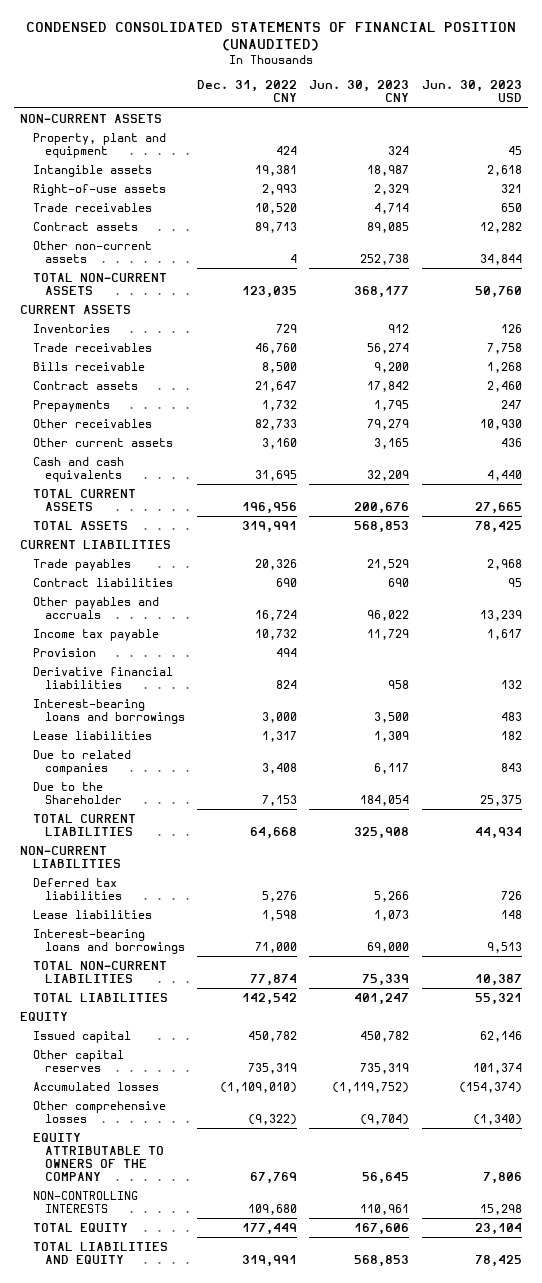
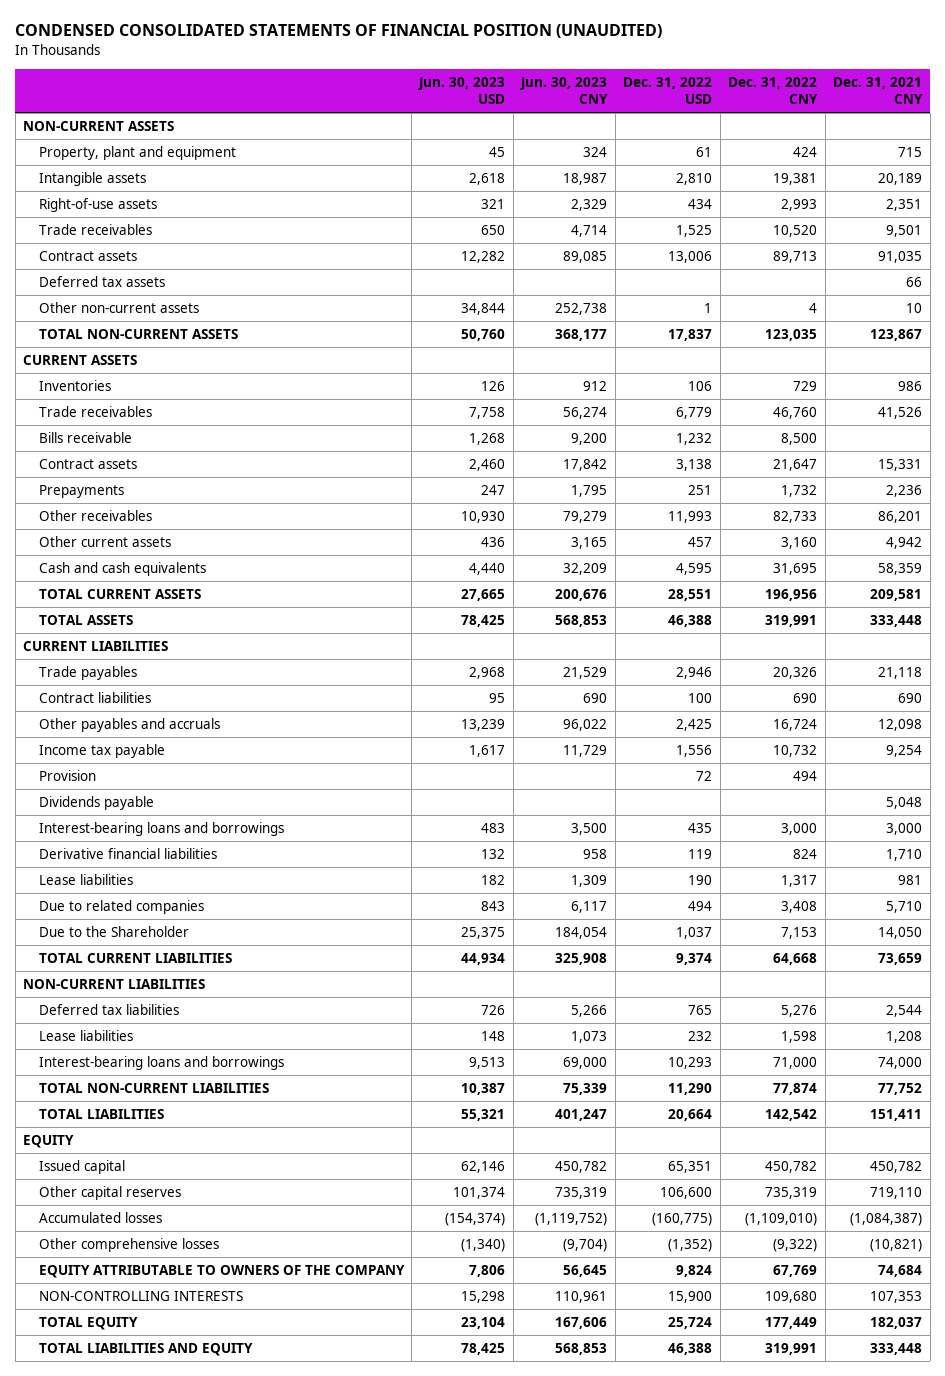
- | Dec. 31, 2022 CNY | Jun. 30, 2023 CNY | Jun. 30, 2023 USD
+ | Jun. 30, 2023 USD | Jun. 30, 2023 CNY | Dec. 31, 2022 USD | Dec. 31, 2022 CNY | Dec. 31, 2021 CNY
+ Deferred tax assets | | | | | 66
+ Dividends payable | | | | | 5,048
moved down: Derivative financial liabilities | 132 | 958 | 119 | 824 | 1,710

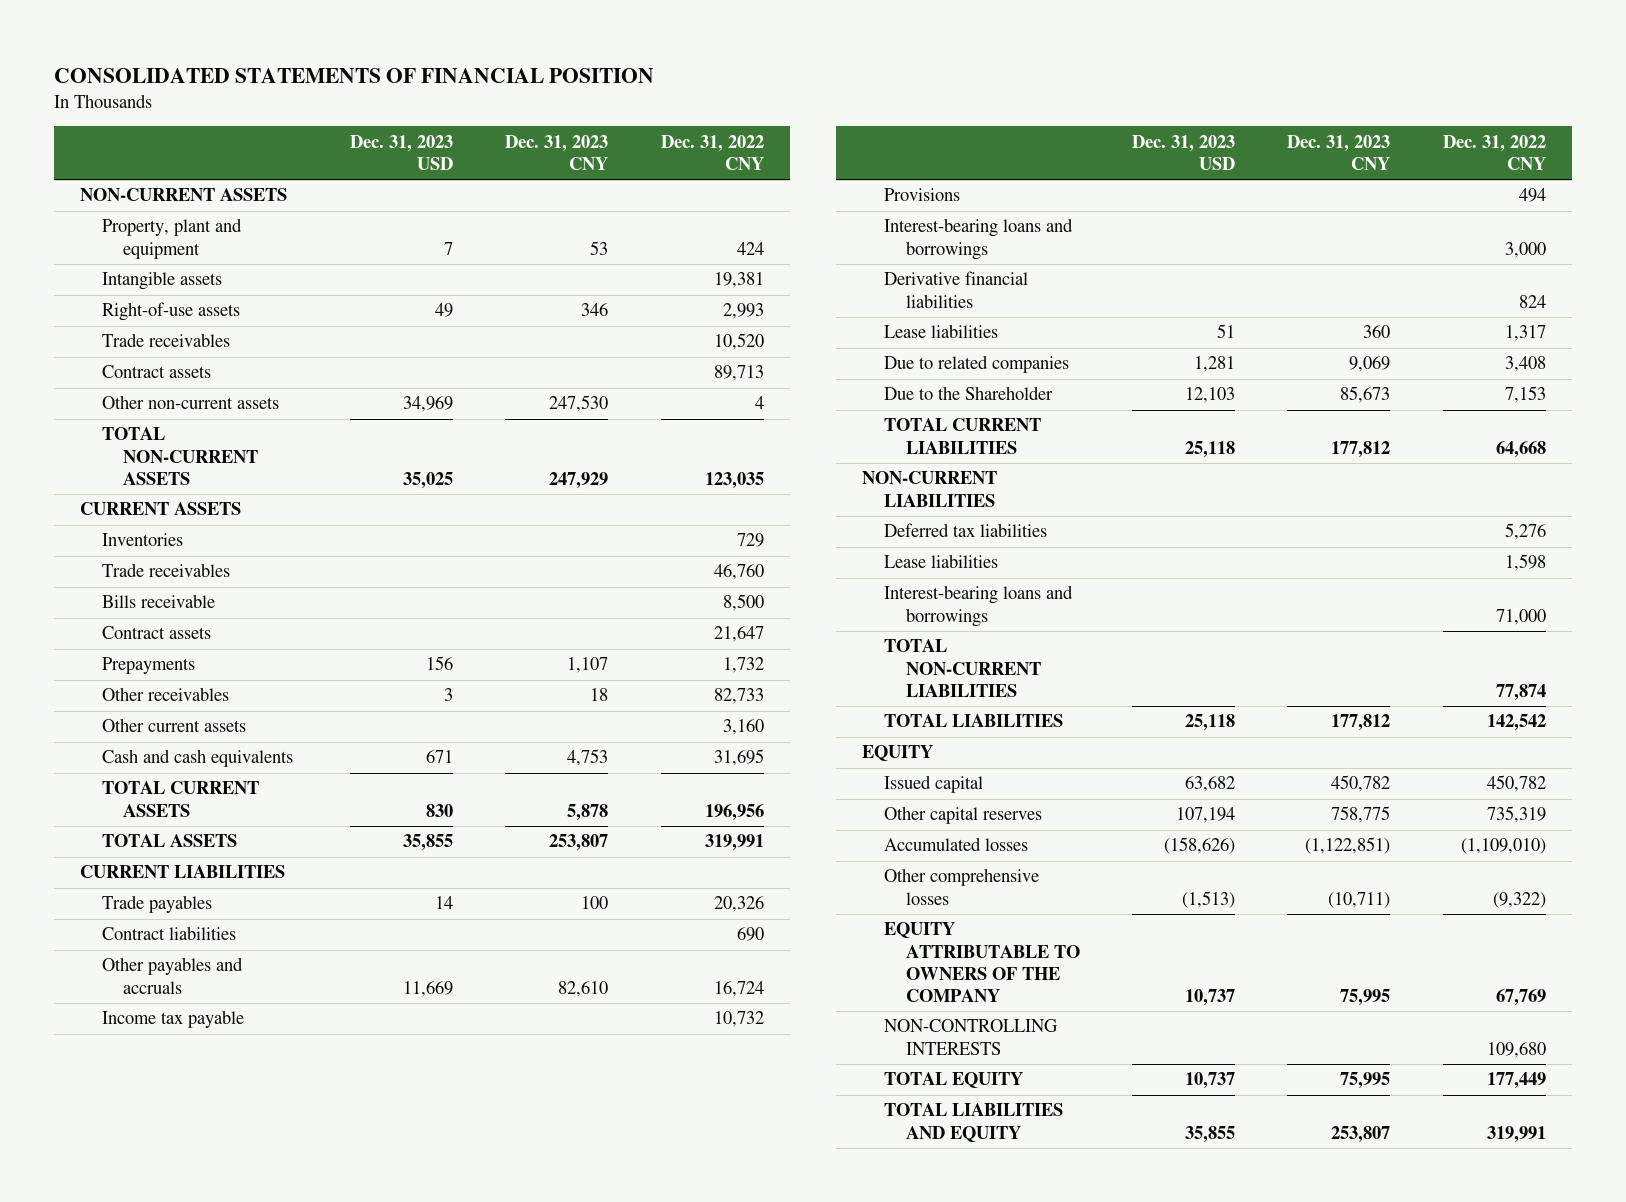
- CONDENSED CONSOLIDATED STATEMENTS OF FINANCIAL POSITION (UNAUDITED)
+ CONSOLIDATED STATEMENTS OF FINANCIAL POSITION
- | Jun. 30, 2023 USD | Jun. 30, 2023 CNY | Dec. 31, 2022 USD | Dec. 31, 2022 CNY | Dec. 31, 2021 CNY
+ | Dec. 31, 2023 USD | Dec. 31, 2023 CNY | Dec. 31, 2022 CNY
- Deferred tax assets | | | | | 66
- Provision | | | 72 | 494 |
- Dividends payable | | | | | 5,048
+ Provisions | | | 494

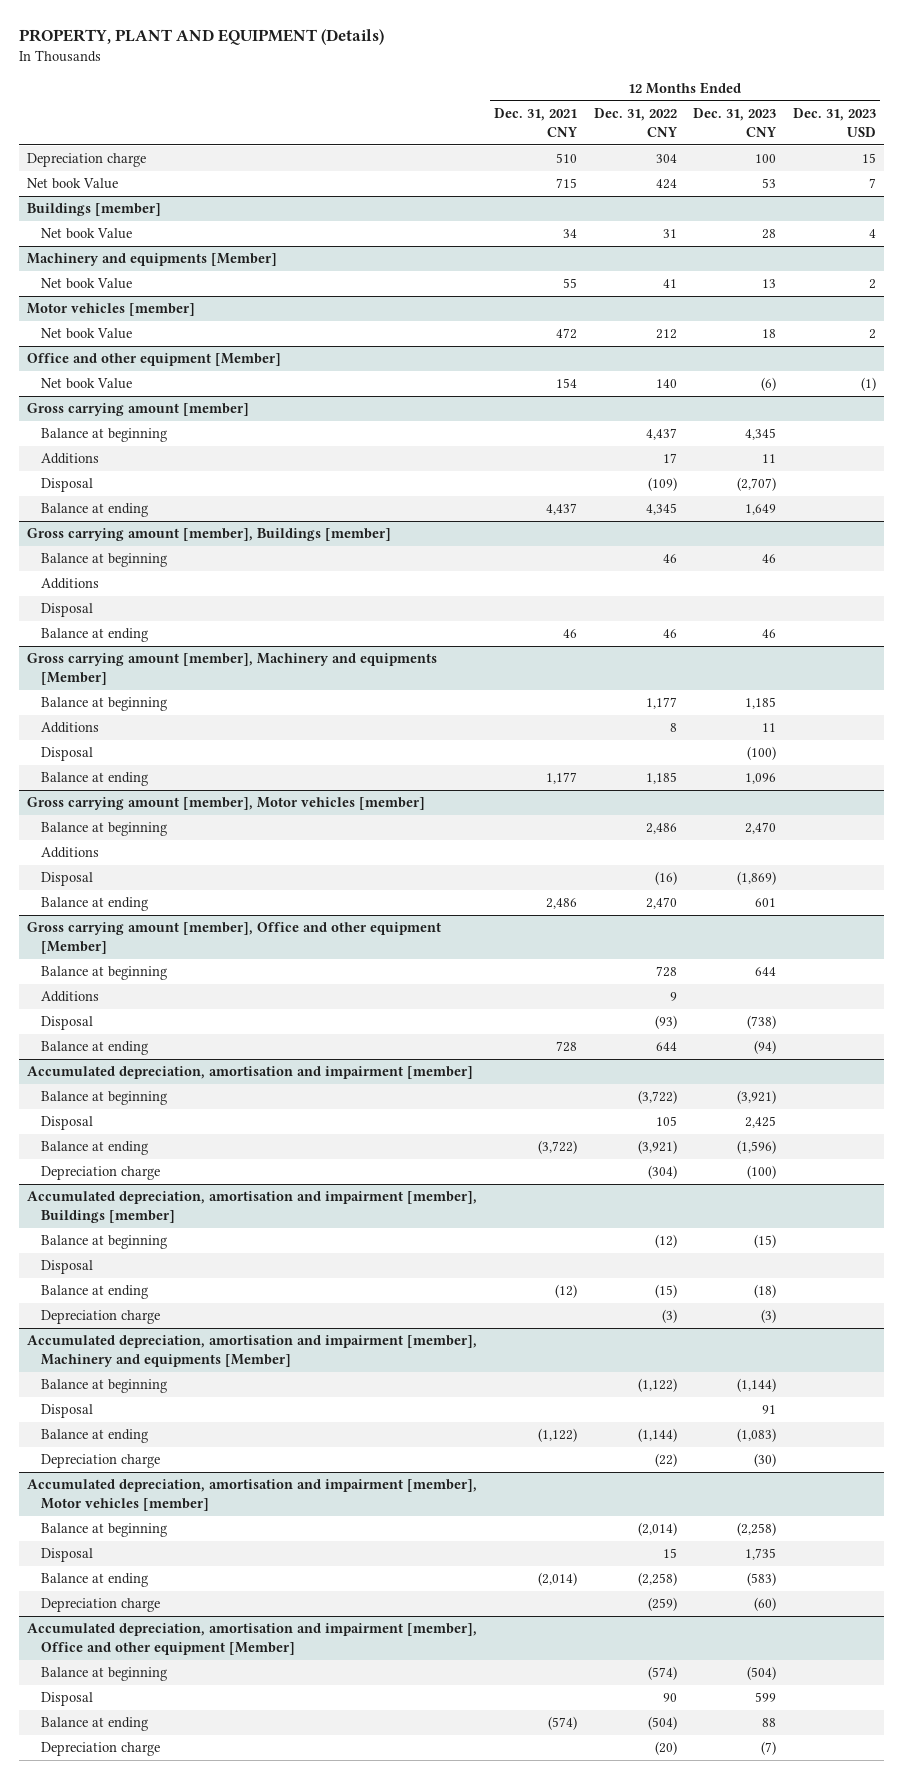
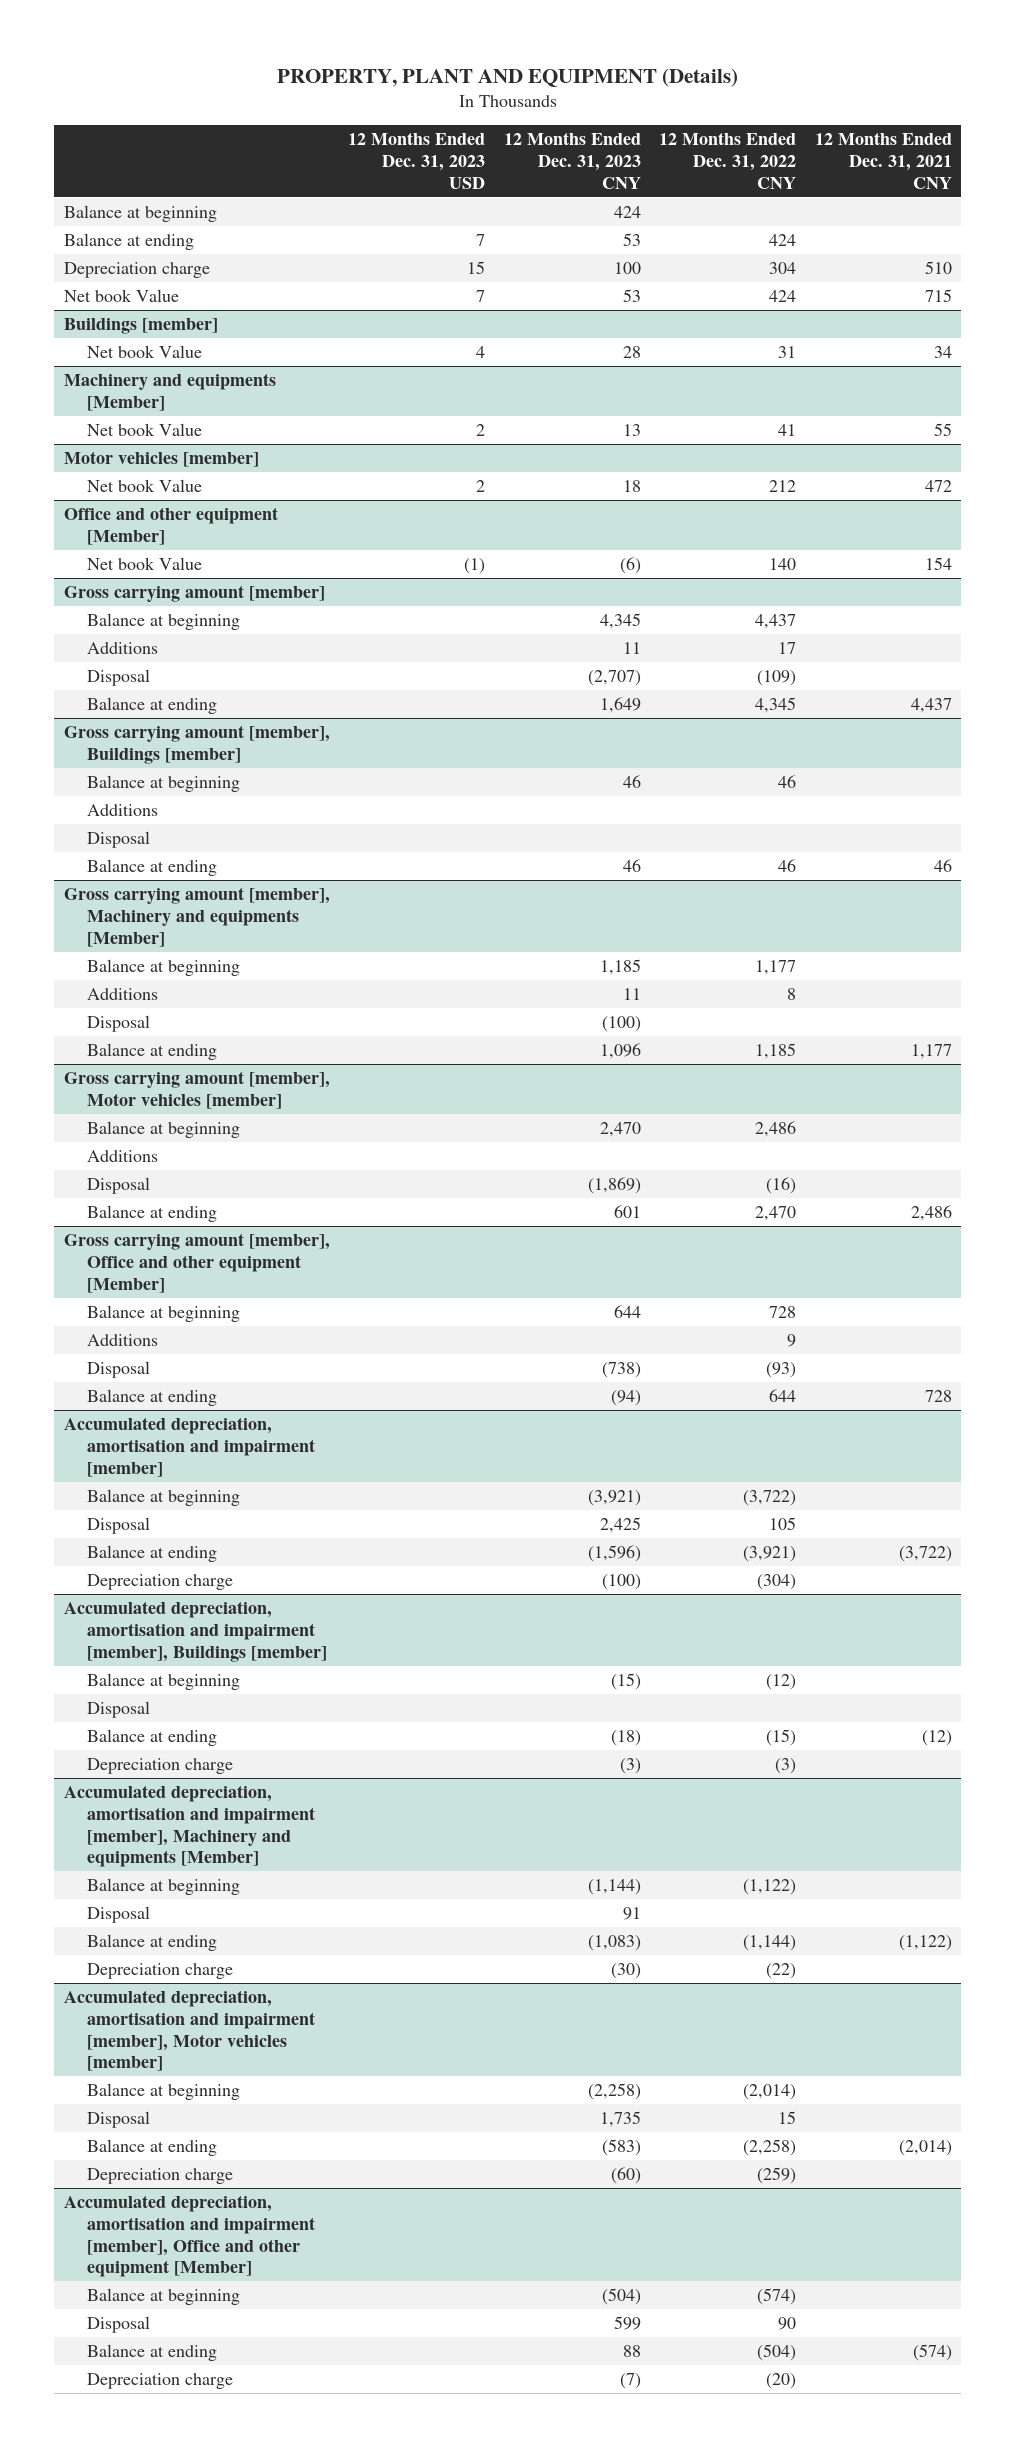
- | 12 Months Ended Dec. 31, 2021 CNY | 12 Months Ended Dec. 31, 2022 CNY | 12 Months Ended Dec. 31, 2023 CNY | 12 Months Ended Dec. 31, 2023 USD
+ | 12 Months Ended Dec. 31, 2023 USD | 12 Months Ended Dec. 31, 2023 CNY | 12 Months Ended Dec. 31, 2022 CNY | 12 Months Ended Dec. 31, 2021 CNY
+ Balance at beginning | | 424 | |
+ Balance at ending | 7 | 53 | 424 |

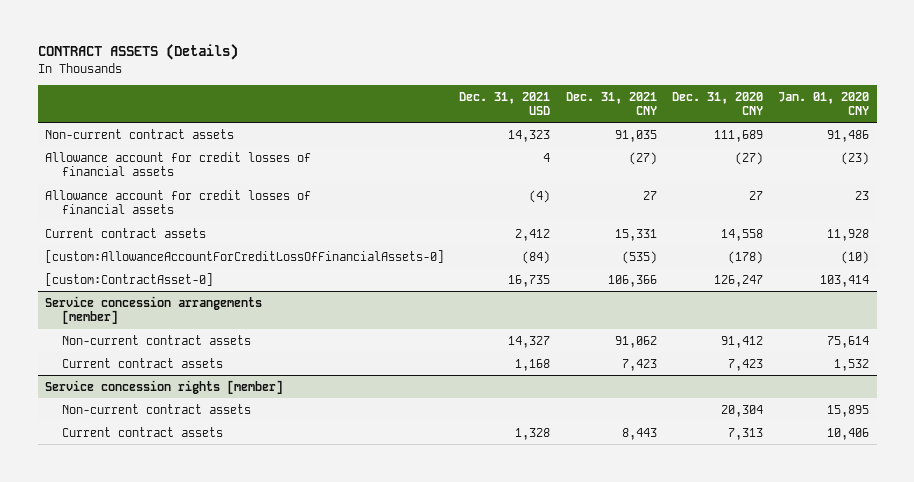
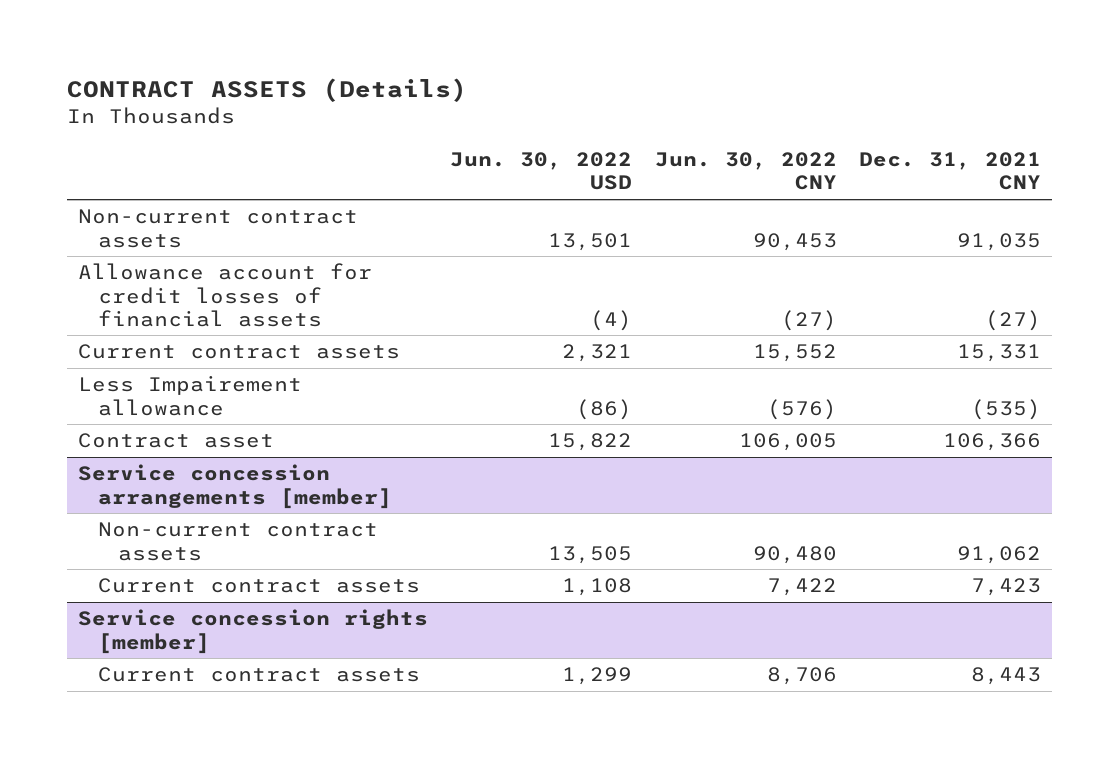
- | Dec. 31, 2021 USD | Dec. 31, 2021 CNY | Dec. 31, 2020 CNY | Jan. 01, 2020 CNY
+ | Jun. 30, 2022 USD | Jun. 30, 2022 CNY | Dec. 31, 2021 CNY
- Allowance account for credit losses of financial assets | (4) | 27 | 27 | 23
- [custom:AllowanceAccountForCreditLossOfFinancialAssets-0] | (84) | (535) | (178) | (10)
- [custom:ContractAsset-0] | 16,735 | 106,366 | 126,247 | 103,414
+ Less Impairement allowance | (86) | (576) | (535)
+ Contract asset | 15,822 | 106,005 | 106,366
@ Service concession rights [member]
- Non-current contract assets | | | 20,304 | 15,895

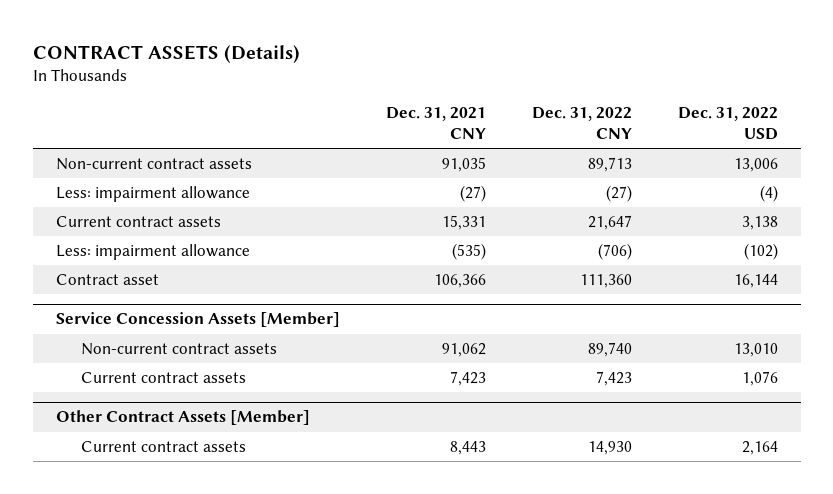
- | Jun. 30, 2022 USD | Jun. 30, 2022 CNY | Dec. 31, 2021 CNY
+ | Dec. 31, 2021 CNY | Dec. 31, 2022 CNY | Dec. 31, 2022 USD
- Allowance account for credit losses of financial assets | (4) | (27) | (27)
+ Less: impairment allowance | (27) | (27) | (4)
- Less Impairement allowance | (86) | (576) | (535)
+ Less: impairment allowance | (535) | (706) | (102)
- Service concession arrangements [member]
+ Service Concession Assets [Member]
- Service concession rights [member]
+ Other Contract Assets [Member]

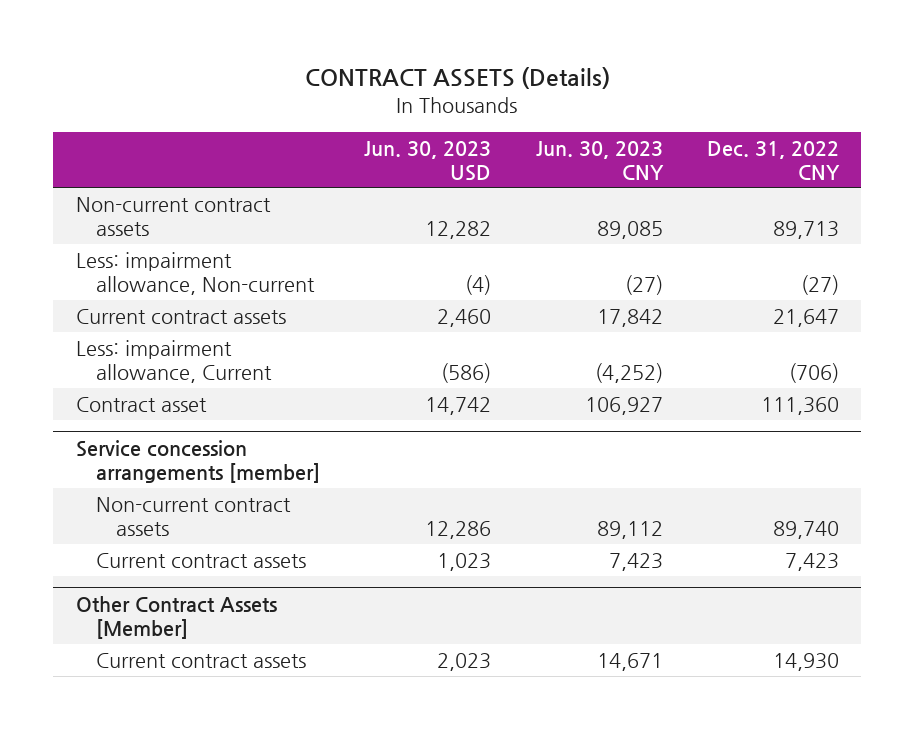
- | Dec. 31, 2021 CNY | Dec. 31, 2022 CNY | Dec. 31, 2022 USD
+ | Jun. 30, 2023 USD | Jun. 30, 2023 CNY | Dec. 31, 2022 CNY
- Less: impairment allowance | (27) | (27) | (4)
+ Less: impairment allowance, Non-current | (4) | (27) | (27)
- Less: impairment allowance | (535) | (706) | (102)
+ Less: impairment allowance, Current | (586) | (4,252) | (706)
- Service Concession Assets [Member]
+ Service concession arrangements [member]

